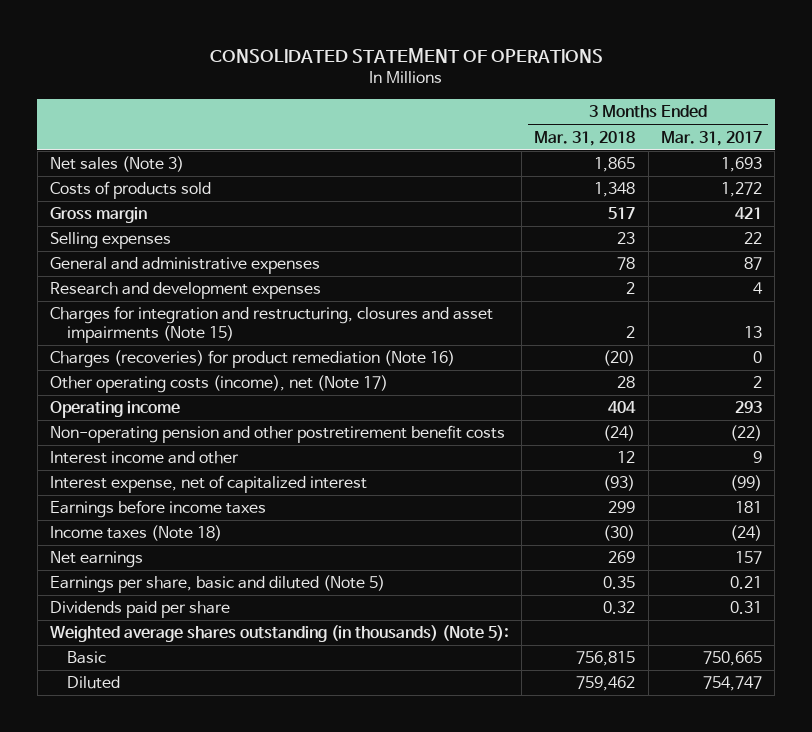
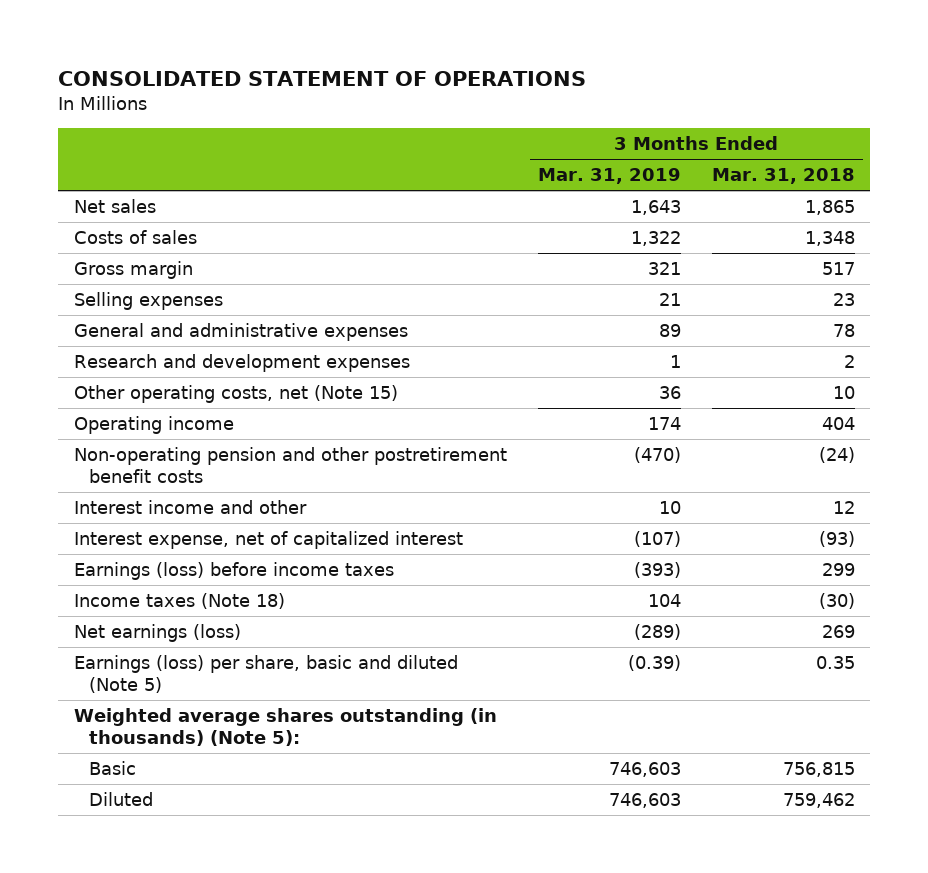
- | 3 Months Ended Mar. 31, 2018 | 3 Months Ended Mar. 31, 2017
+ | 3 Months Ended Mar. 31, 2019 | 3 Months Ended Mar. 31, 2018
- Net sales (Note 3) | 1,865 | 1,693
- Costs of products sold | 1,348 | 1,272
+ Net sales | 1,643 | 1,865
+ Costs of sales | 1,322 | 1,348
- Charges for integration and restructuring, closures and asset impairments (Note 15) | 2 | 13
- Charges (recoveries) for product remediation (Note 16) | (20) | 0
- Other operating costs (income), net (Note 17) | 28 | 2
+ Other operating costs, net (Note 15) | 36 | 10
- Earnings before income taxes | 299 | 181
+ Earnings (loss) before income taxes | (393) | 299
- Net earnings | 269 | 157
- Earnings per share, basic and diluted (Note 5) | 0.35 | 0.21
- Dividends paid per share | 0.32 | 0.31
+ Net earnings (loss) | (289) | 269
+ Earnings (loss) per share, basic and diluted (Note 5) | (0.39) | 0.35

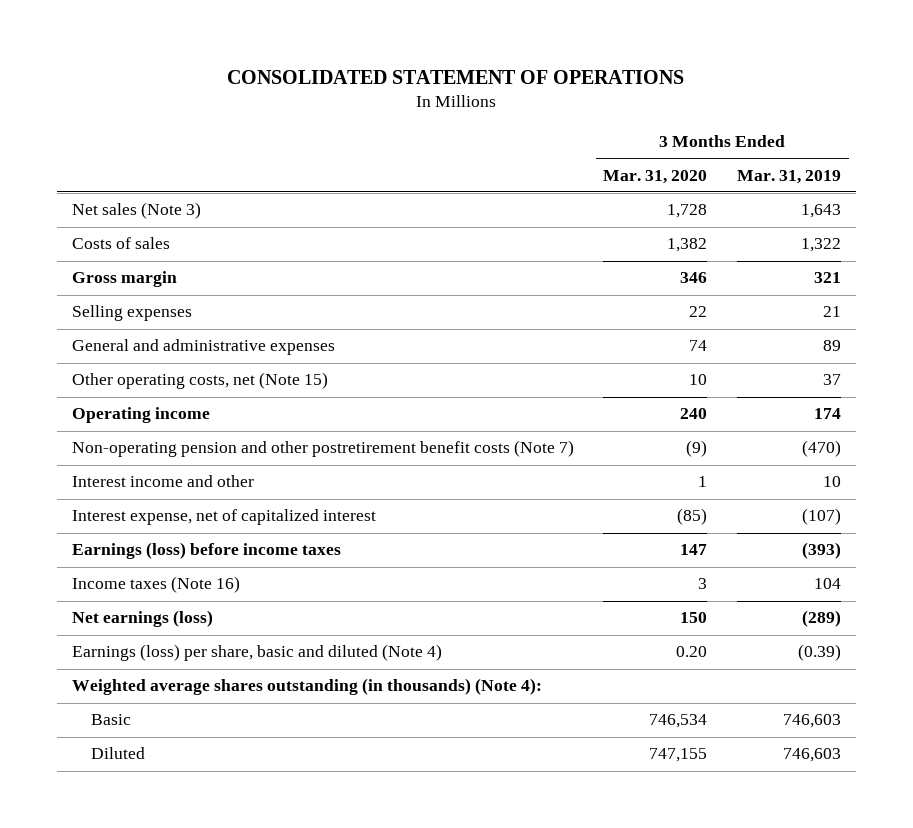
- | 3 Months Ended Mar. 31, 2019 | 3 Months Ended Mar. 31, 2018
+ | 3 Months Ended Mar. 31, 2020 | 3 Months Ended Mar. 31, 2019
- Net sales | 1,643 | 1,865
+ Net sales (Note 3) | 1,728 | 1,643
- Research and development expenses | 1 | 2
- Other operating costs, net (Note 15) | 36 | 10
+ Other operating costs, net (Note 15) | 10 | 37
- Non-operating pension and other postretirement benefit costs | (470) | (24)
+ Non-operating pension and other postretirement benefit costs (Note 7) | (9) | (470)
- Income taxes (Note 18) | 104 | (30)
+ Income taxes (Note 16) | 3 | 104
- Earnings (loss) per share, basic and diluted (Note 5) | (0.39) | 0.35
- Weighted average shares outstanding (in thousands) (Note 5):
+ Earnings (loss) per share, basic and diluted (Note 4) | 0.20 | (0.39)
+ Weighted average shares outstanding (in thousands) (Note 4):

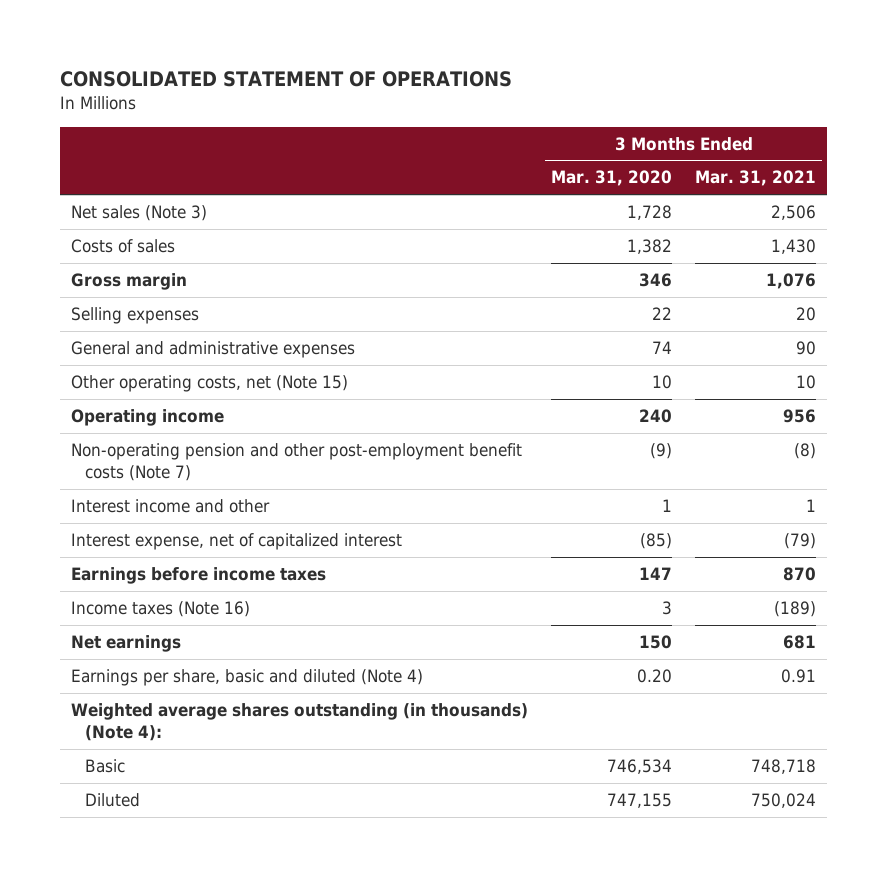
- | 3 Months Ended Mar. 31, 2020 | 3 Months Ended Mar. 31, 2019
+ | 3 Months Ended Mar. 31, 2020 | 3 Months Ended Mar. 31, 2021
- Non-operating pension and other postretirement benefit costs (Note 7) | (9) | (470)
+ Non-operating pension and other post-employment benefit costs (Note 7) | (9) | (8)
- Earnings (loss) before income taxes | 147 | (393)
+ Earnings before income taxes | 147 | 870
- Net earnings (loss) | 150 | (289)
- Earnings (loss) per share, basic and diluted (Note 4) | 0.20 | (0.39)
+ Net earnings | 150 | 681
+ Earnings per share, basic and diluted (Note 4) | 0.20 | 0.91

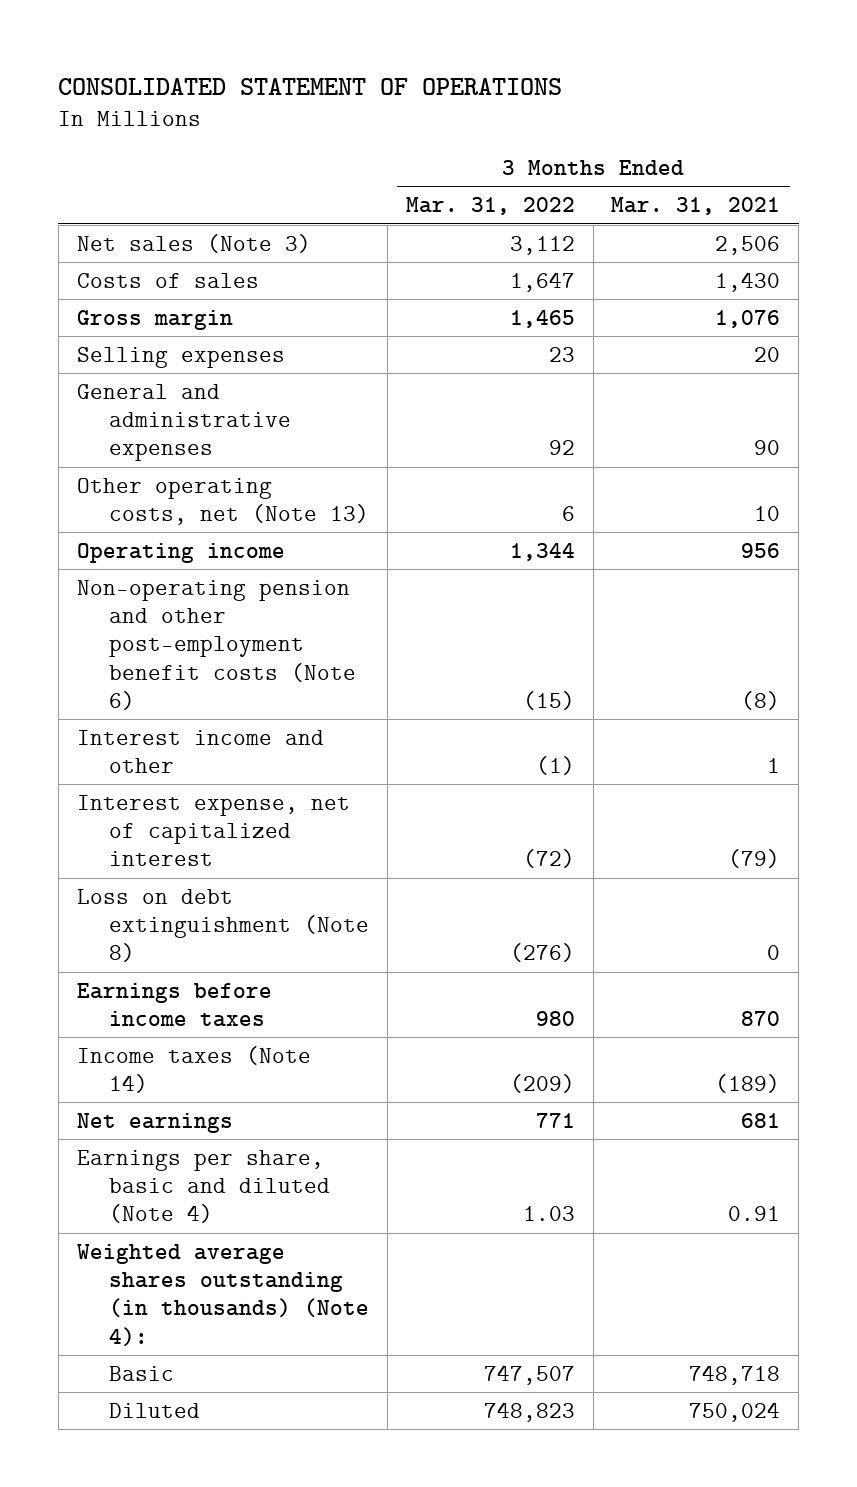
- | 3 Months Ended Mar. 31, 2020 | 3 Months Ended Mar. 31, 2021
+ | 3 Months Ended Mar. 31, 2022 | 3 Months Ended Mar. 31, 2021
- Other operating costs, net (Note 15) | 10 | 10
+ Other operating costs, net (Note 13) | 6 | 10
- Non-operating pension and other post-employment benefit costs (Note 7) | (9) | (8)
+ Non-operating pension and other post-employment benefit costs (Note 6) | (15) | (8)
+ Loss on debt extinguishment (Note 8) | (276) | 0
- Income taxes (Note 16) | 3 | (189)
+ Income taxes (Note 14) | (209) | (189)

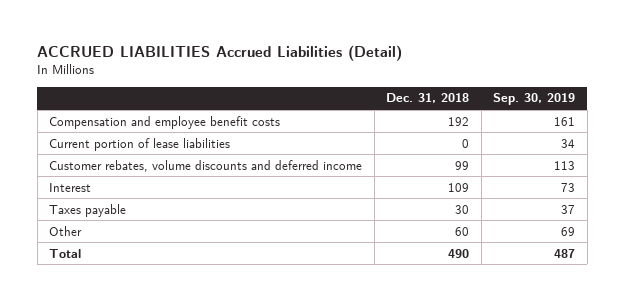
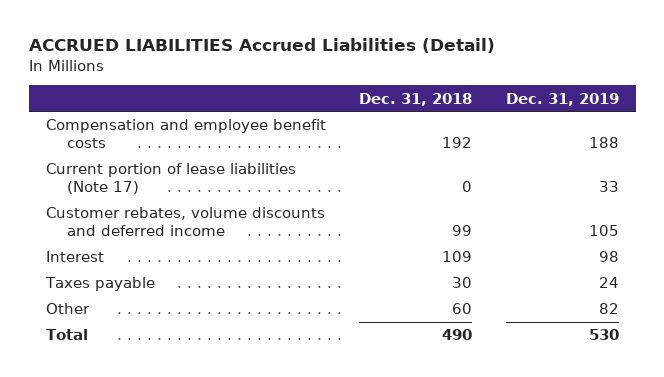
- | Dec. 31, 2018 | Sep. 30, 2019
+ | Dec. 31, 2018 | Dec. 31, 2019
- Current portion of lease liabilities | 0 | 34
+ Current portion of lease liabilities (Note 17) | 0 | 33

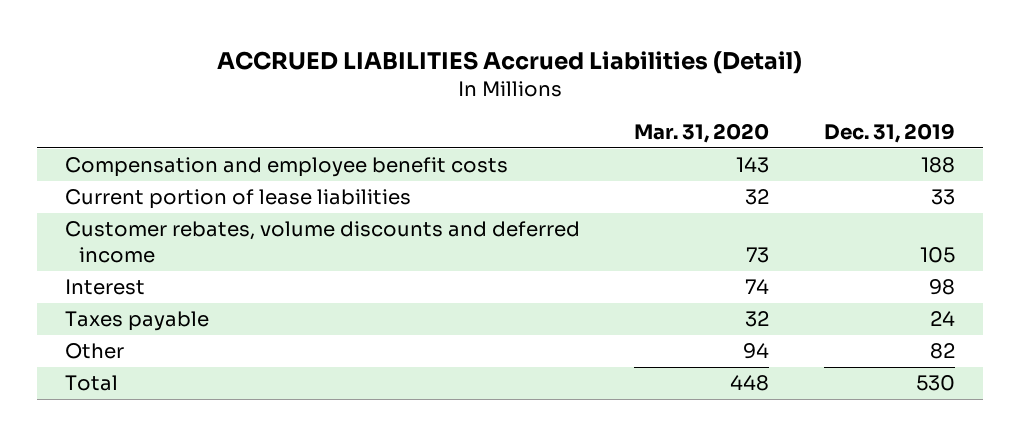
- | Dec. 31, 2018 | Dec. 31, 2019
+ | Mar. 31, 2020 | Dec. 31, 2019
- Current portion of lease liabilities (Note 17) | 0 | 33
+ Current portion of lease liabilities | 32 | 33

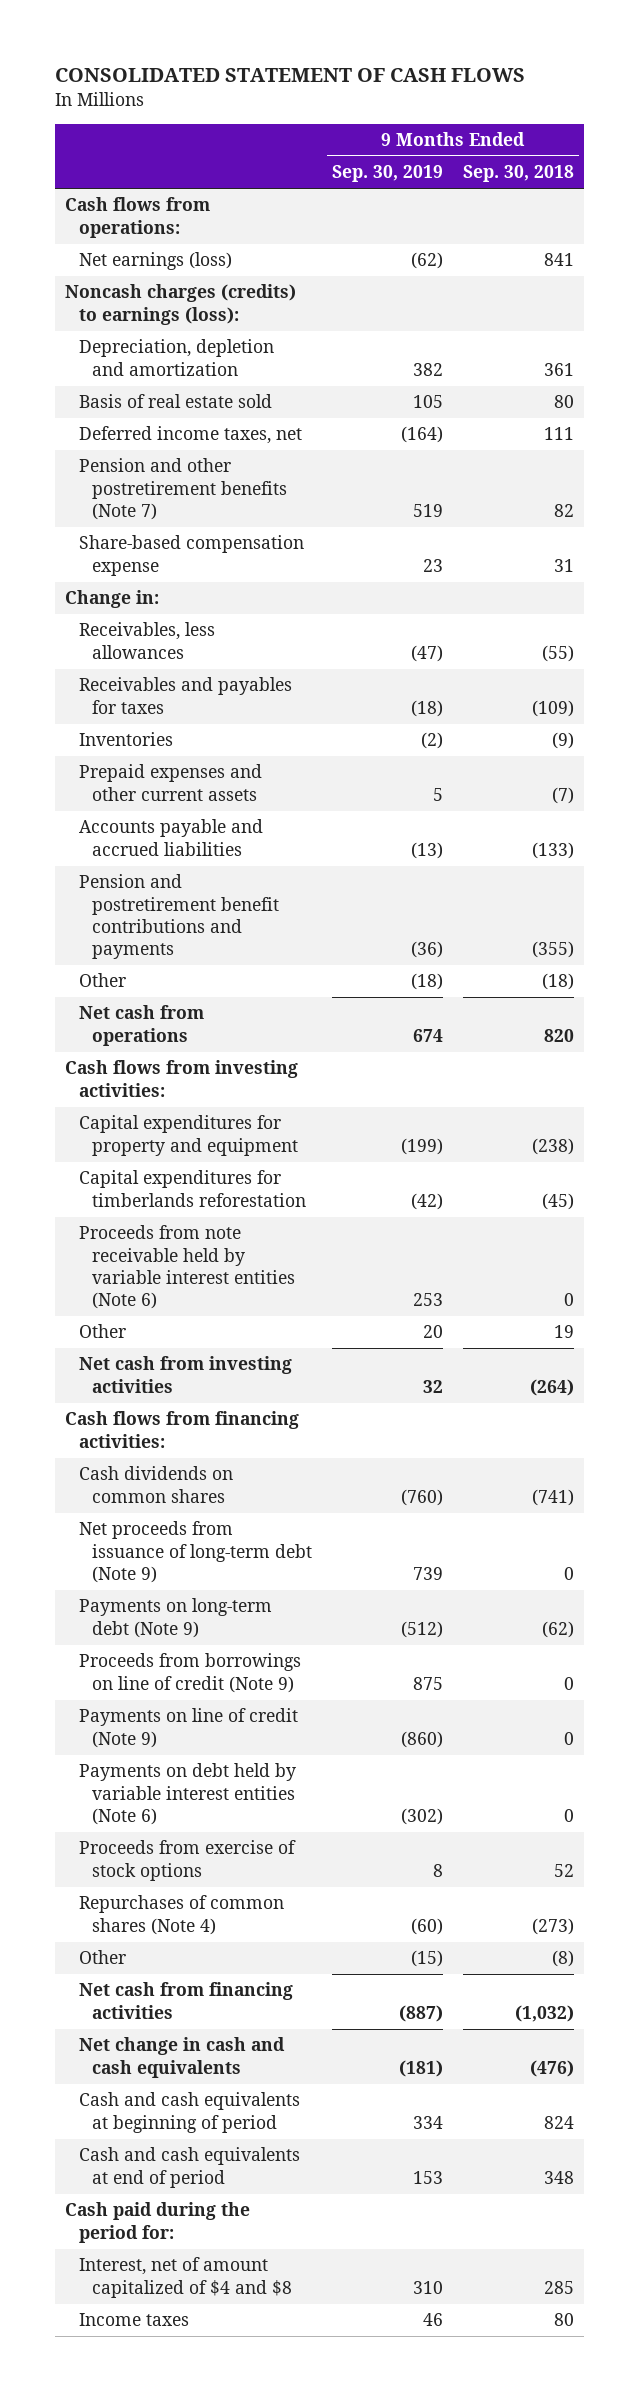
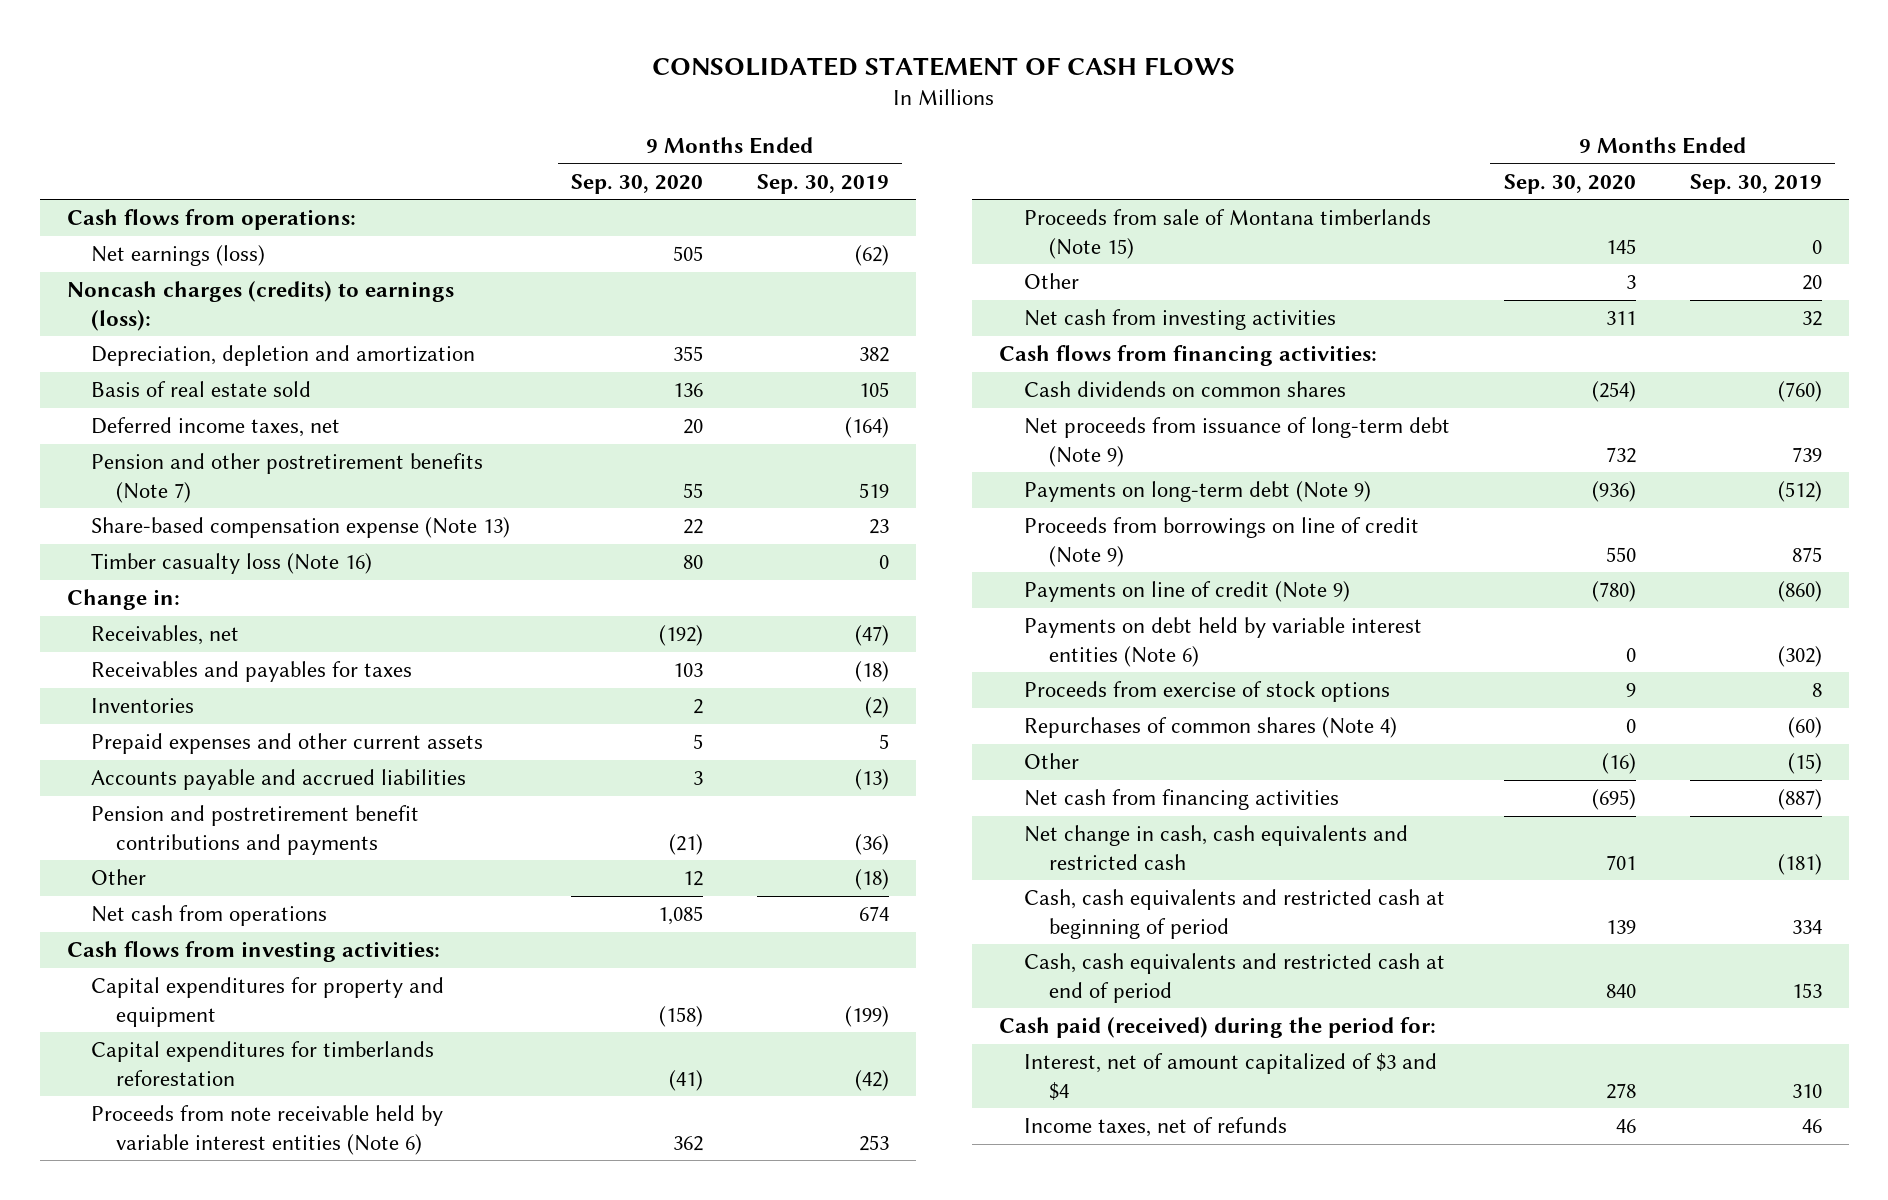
- | 9 Months Ended Sep. 30, 2019 | 9 Months Ended Sep. 30, 2018
+ | 9 Months Ended Sep. 30, 2020 | 9 Months Ended Sep. 30, 2019
- Share-based compensation expense | 23 | 31
+ Share-based compensation expense (Note 13) | 22 | 23
+ Timber casualty loss (Note 16) | 80 | 0
- Receivables, less allowances | (47) | (55)
+ Receivables, net | (192) | (47)
+ Proceeds from sale of Montana timberlands (Note 15) | 145 | 0
- Net change in cash and cash equivalents | (181) | (476)
- Cash and cash equivalents at beginning of period | 334 | 824
- Cash and cash equivalents at end of period | 153 | 348
- Cash paid during the period for:
- Interest, net of amount capitalized of $4 and $8 | 310 | 285
- Income taxes | 46 | 80
+ Net change in cash, cash equivalents and restricted cash | 701 | (181)
+ Cash, cash equivalents and restricted cash at beginning of period | 139 | 334
+ Cash, cash equivalents and restricted cash at end of period | 840 | 153
+ Cash paid (received) during the period for:
+ Interest, net of amount capitalized of $3 and $4 | 278 | 310
+ Income taxes, net of refunds | 46 | 46

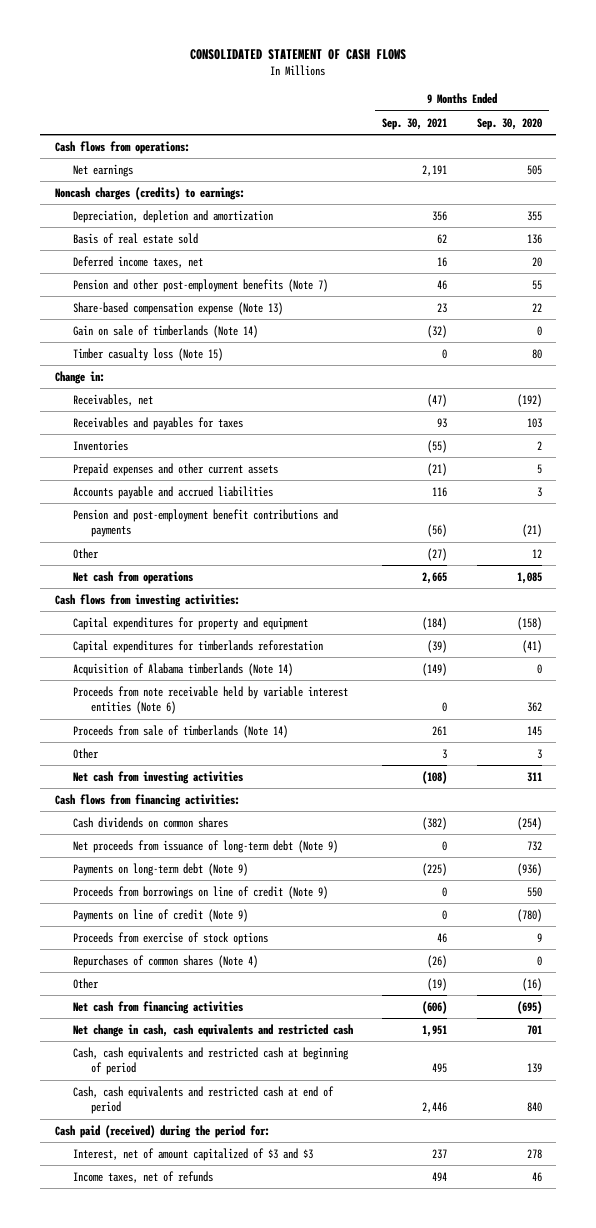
- | 9 Months Ended Sep. 30, 2020 | 9 Months Ended Sep. 30, 2019
+ | 9 Months Ended Sep. 30, 2021 | 9 Months Ended Sep. 30, 2020
- Net earnings (loss) | 505 | (62)
- Noncash charges (credits) to earnings (loss):
+ Net earnings | 2,191 | 505
+ Noncash charges (credits) to earnings:
- Pension and other postretirement benefits (Note 7) | 55 | 519
+ Pension and other post-employment benefits (Note 7) | 46 | 55
- Timber casualty loss (Note 16) | 80 | 0
+ Gain on sale of timberlands (Note 14) | (32) | 0
+ Timber casualty loss (Note 15) | 0 | 80
- Pension and postretirement benefit contributions and payments | (21) | (36)
+ Pension and post-employment benefit contributions and payments | (56) | (21)
+ Acquisition of Alabama timberlands (Note 14) | (149) | 0
- Proceeds from sale of Montana timberlands (Note 15) | 145 | 0
+ Proceeds from sale of timberlands (Note 14) | 261 | 145
- Payments on debt held by variable interest entities (Note 6) | 0 | (302)
- Interest, net of amount capitalized of $3 and $4 | 278 | 310
+ Interest, net of amount capitalized of $3 and $3 | 237 | 278

